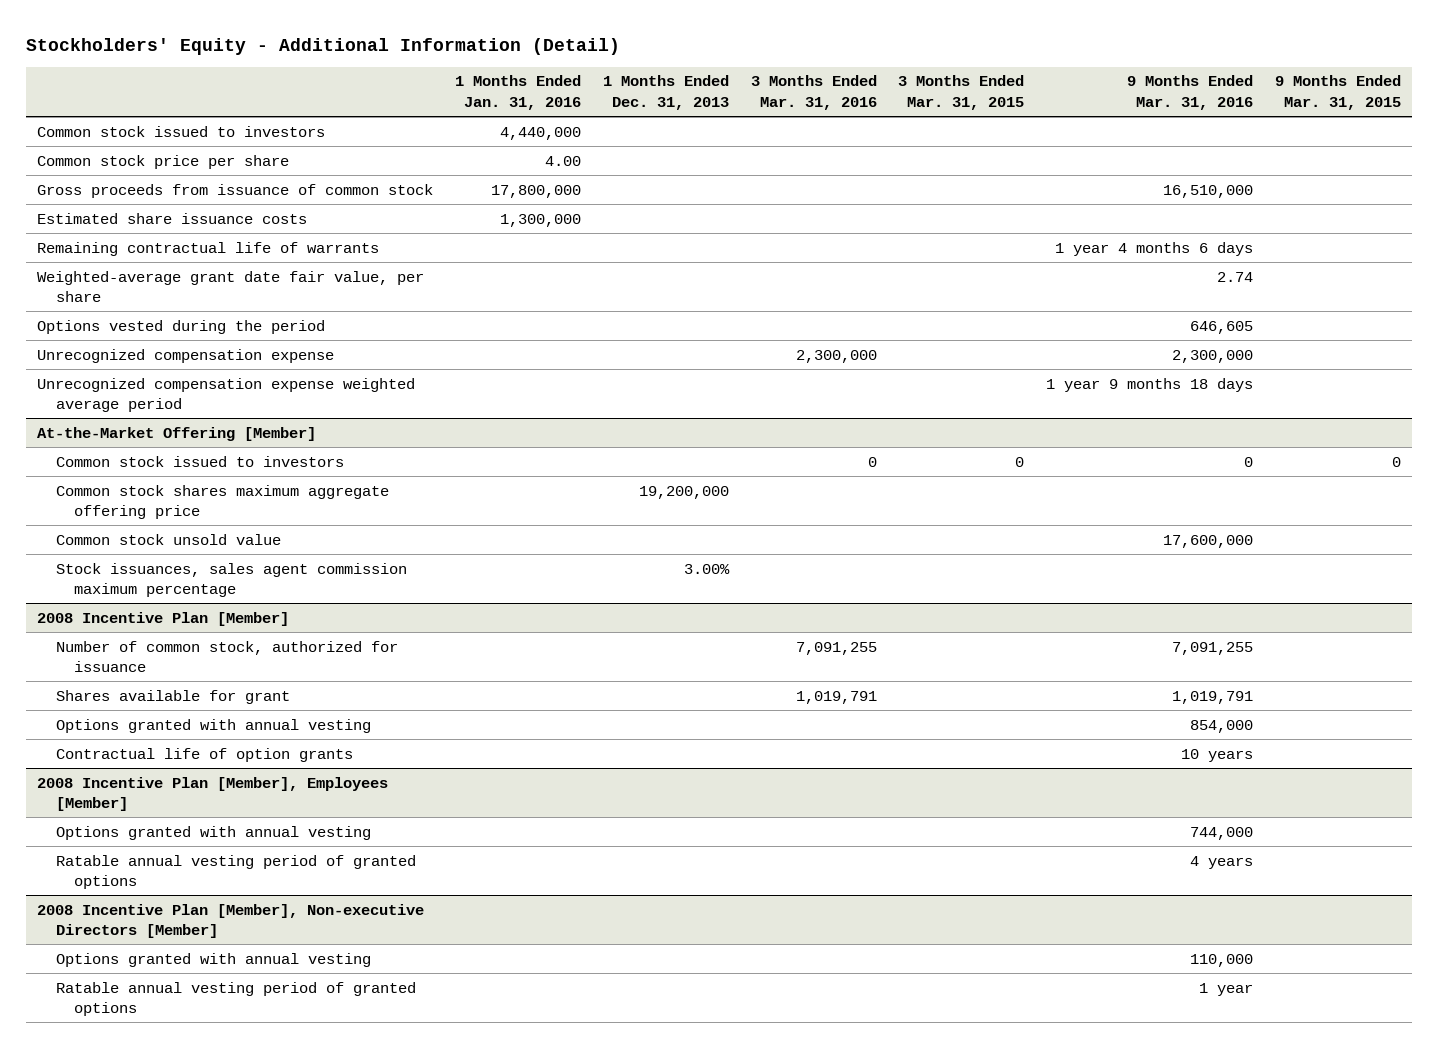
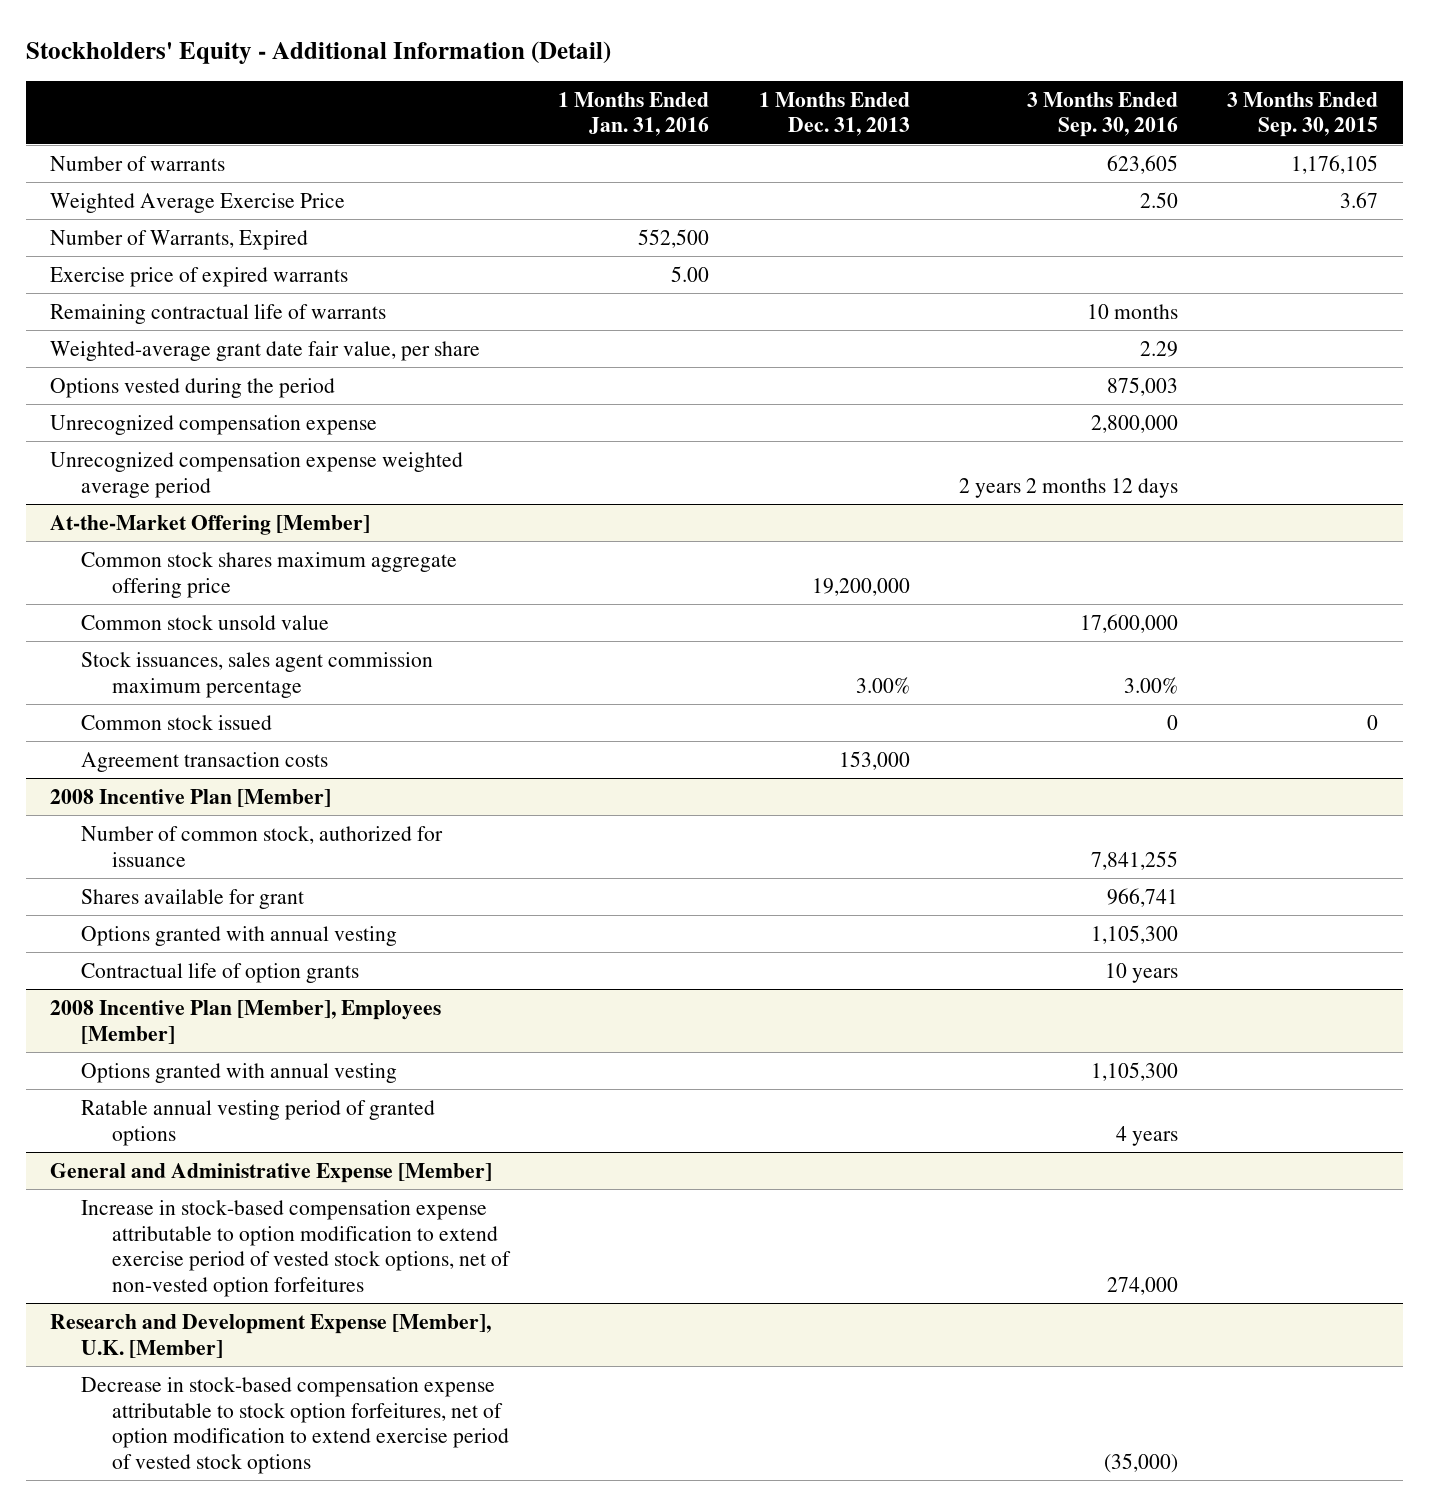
- | 1 Months Ended Jan. 31, 2016 | 1 Months Ended Dec. 31, 2013 | 3 Months Ended Mar. 31, 2016 | 3 Months Ended Mar. 31, 2015 | 9 Months Ended Mar. 31, 2016 | 9 Months Ended Mar. 31, 2015
+ | 1 Months Ended Jan. 31, 2016 | 1 Months Ended Dec. 31, 2013 | 3 Months Ended Sep. 30, 2016 | 3 Months Ended Sep. 30, 2015
- Common stock issued to investors | 4,440,000 | | | | |
- Common stock price per share | 4.00 | | | | |
- Gross proceeds from issuance of common stock | 17,800,000 | | | | 16,510,000 |
- Estimated share issuance costs | 1,300,000 | | | | |
+ Number of warrants | | | 623,605 | 1,176,105
+ Weighted Average Exercise Price | | | 2.50 | 3.67
+ Number of Warrants, Expired | 552,500 | | |
+ Exercise price of expired warrants | 5.00 | | |
@ At-the-Market Offering [Member]
- Common stock issued to investors | | | 0 | 0 | 0 | 0
+ Common stock issued | | | 0 | 0
+ Agreement transaction costs | | 153,000 | |
- 2008 Incentive Plan [Member], Non-executive Directors [Member]
- Options granted with annual vesting | | | | | 110,000 |
- Ratable annual vesting period of granted options | | | | | 1 year |
+ General and Administrative Expense [Member]
+ Increase in stock-based compensation expense attributable to option modification to extend exercise period of vested stock options, net of non-vested option forfeitures | | | 274,000 |
+ Research and Development Expense [Member], U.K. [Member]
+ Decrease in stock-based compensation expense attributable to stock option forfeitures, net of option modification to extend exercise period of vested stock options | | | (35,000) |

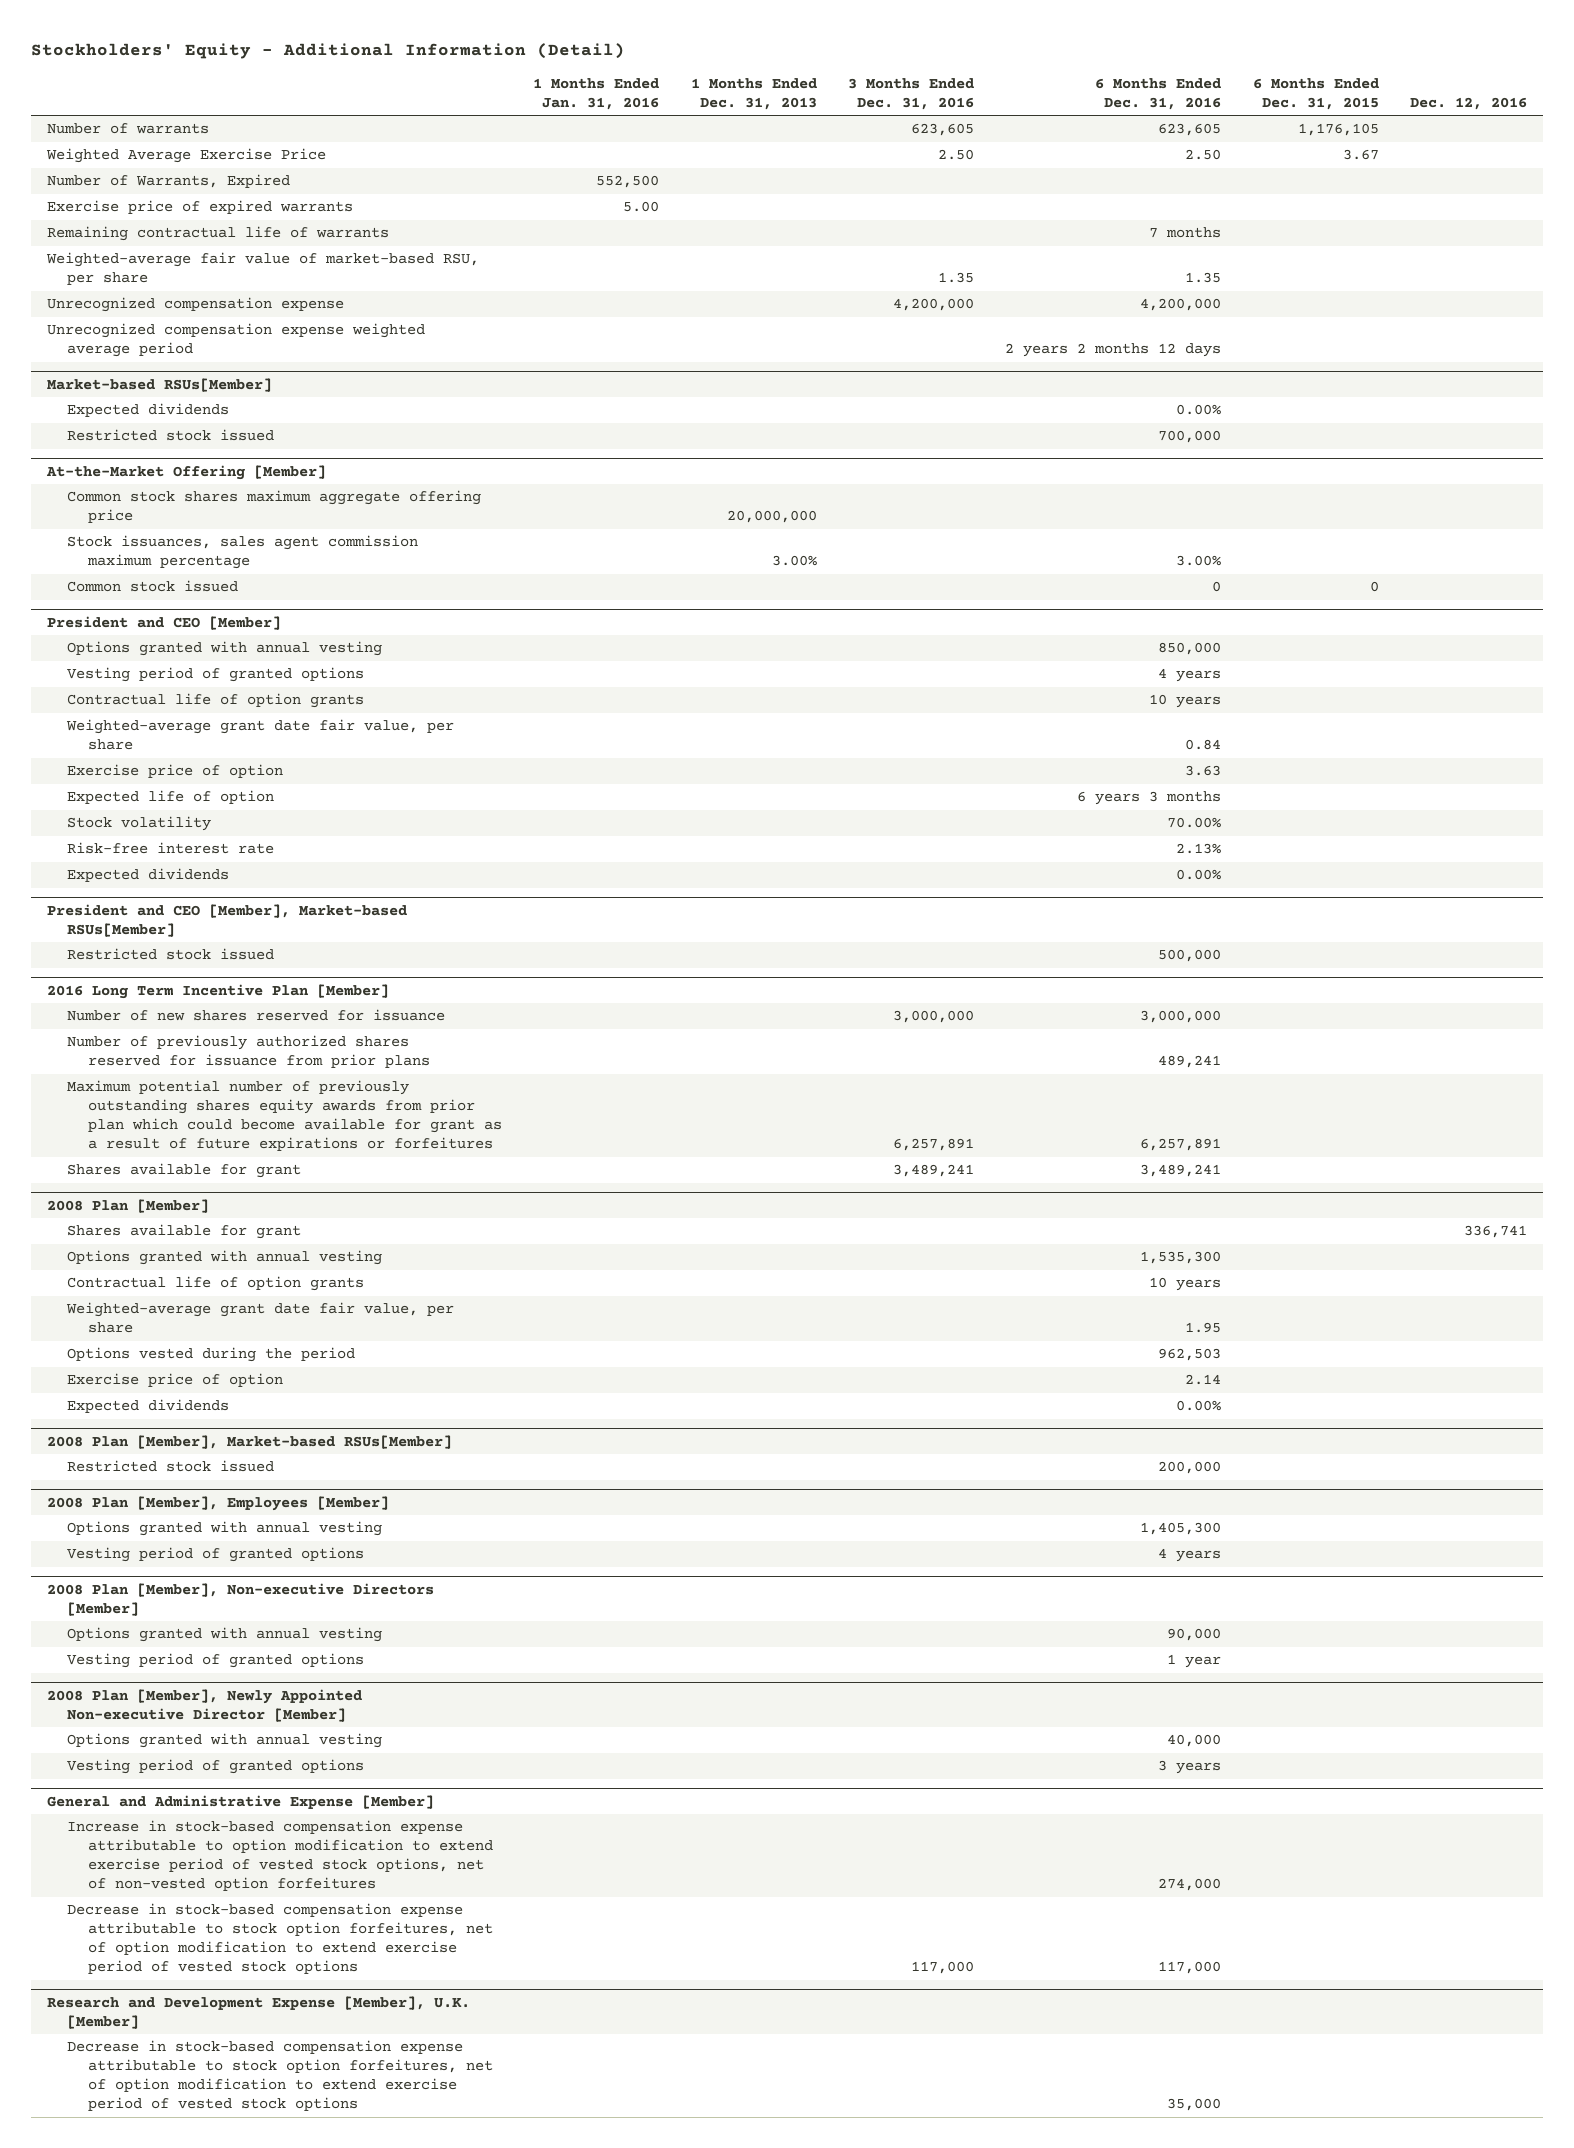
- | 1 Months Ended Jan. 31, 2016 | 1 Months Ended Dec. 31, 2013 | 3 Months Ended Sep. 30, 2016 | 3 Months Ended Sep. 30, 2015
+ | 1 Months Ended Jan. 31, 2016 | 1 Months Ended Dec. 31, 2013 | 3 Months Ended Dec. 31, 2016 | 6 Months Ended Dec. 31, 2016 | 6 Months Ended Dec. 31, 2015 | Dec. 12, 2016
- Weighted-average grant date fair value, per share | | | 2.29 |
- Options vested during the period | | | 875,003 |
+ Weighted-average fair value of market-based RSU, per share | | | 1.35 | 1.35 | |
+ Market-based RSUs[Member]
+ Expected dividends | | | | 0.00% | |
+ Restricted stock issued | | | | 700,000 | |
@ At-the-Market Offering [Member]
- Common stock shares maximum aggregate offering price | | 19,200,000 | |
- Common stock unsold value | | | 17,600,000 |
+ Common stock shares maximum aggregate offering price | | 20,000,000 | | | |
- Agreement transaction costs | | 153,000 | |
- 2008 Incentive Plan [Member]
- Number of common stock, authorized for issuance | | | 7,841,255 |
+ President and CEO [Member]
+ Options granted with annual vesting | | | | 850,000 | |
+ Vesting period of granted options | | | | 4 years | |
+ Contractual life of option grants | | | | 10 years | |
+ Weighted-average grant date fair value, per share | | | | 0.84 | |
+ Exercise price of option | | | | 3.63 | |
+ Expected life of option | | | | 6 years 3 months | |
+ Stock volatility | | | | 70.00% | |
+ Risk-free interest rate | | | | 2.13% | |
+ Expected dividends | | | | 0.00% | |
+ President and CEO [Member], Market-based RSUs[Member]
+ Restricted stock issued | | | | 500,000 | |
+ 2016 Long Term Incentive Plan [Member]
+ Number of new shares reserved for issuance | | | 3,000,000 | 3,000,000 | |
+ Number of previously authorized shares reserved for issuance from prior plans | | | | 489,241 | |
+ Maximum potential number of previously outstanding shares equity awards from prior plan which could become available for grant as a result of future expirations or forfeitures | | | 6,257,891 | 6,257,891 | |
+ Shares available for grant | | | 3,489,241 | 3,489,241 | |
+ 2008 Plan [Member]
- 2008 Incentive Plan [Member], Employees [Member]
+ Weighted-average grant date fair value, per share | | | | 1.95 | |
+ Options vested during the period | | | | 962,503 | |
+ Exercise price of option | | | | 2.14 | |
+ Expected dividends | | | | 0.00% | |
+ 2008 Plan [Member], Market-based RSUs[Member]
+ Restricted stock issued | | | | 200,000 | |
+ 2008 Plan [Member], Employees [Member]
- Ratable annual vesting period of granted options | | | 4 years |
+ Vesting period of granted options | | | | 4 years | |
+ 2008 Plan [Member], Non-executive Directors [Member]
+ Options granted with annual vesting | | | | 90,000 | |
+ Vesting period of granted options | | | | 1 year | |
+ 2008 Plan [Member], Newly Appointed Non-executive Director [Member]
+ Options granted with annual vesting | | | | 40,000 | |
+ Vesting period of granted options | | | | 3 years | |
@ General and Administrative Expense [Member]
+ Decrease in stock-based compensation expense attributable to stock option forfeitures, net of option modification to extend exercise period of vested stock options | | | 117,000 | 117,000 | |

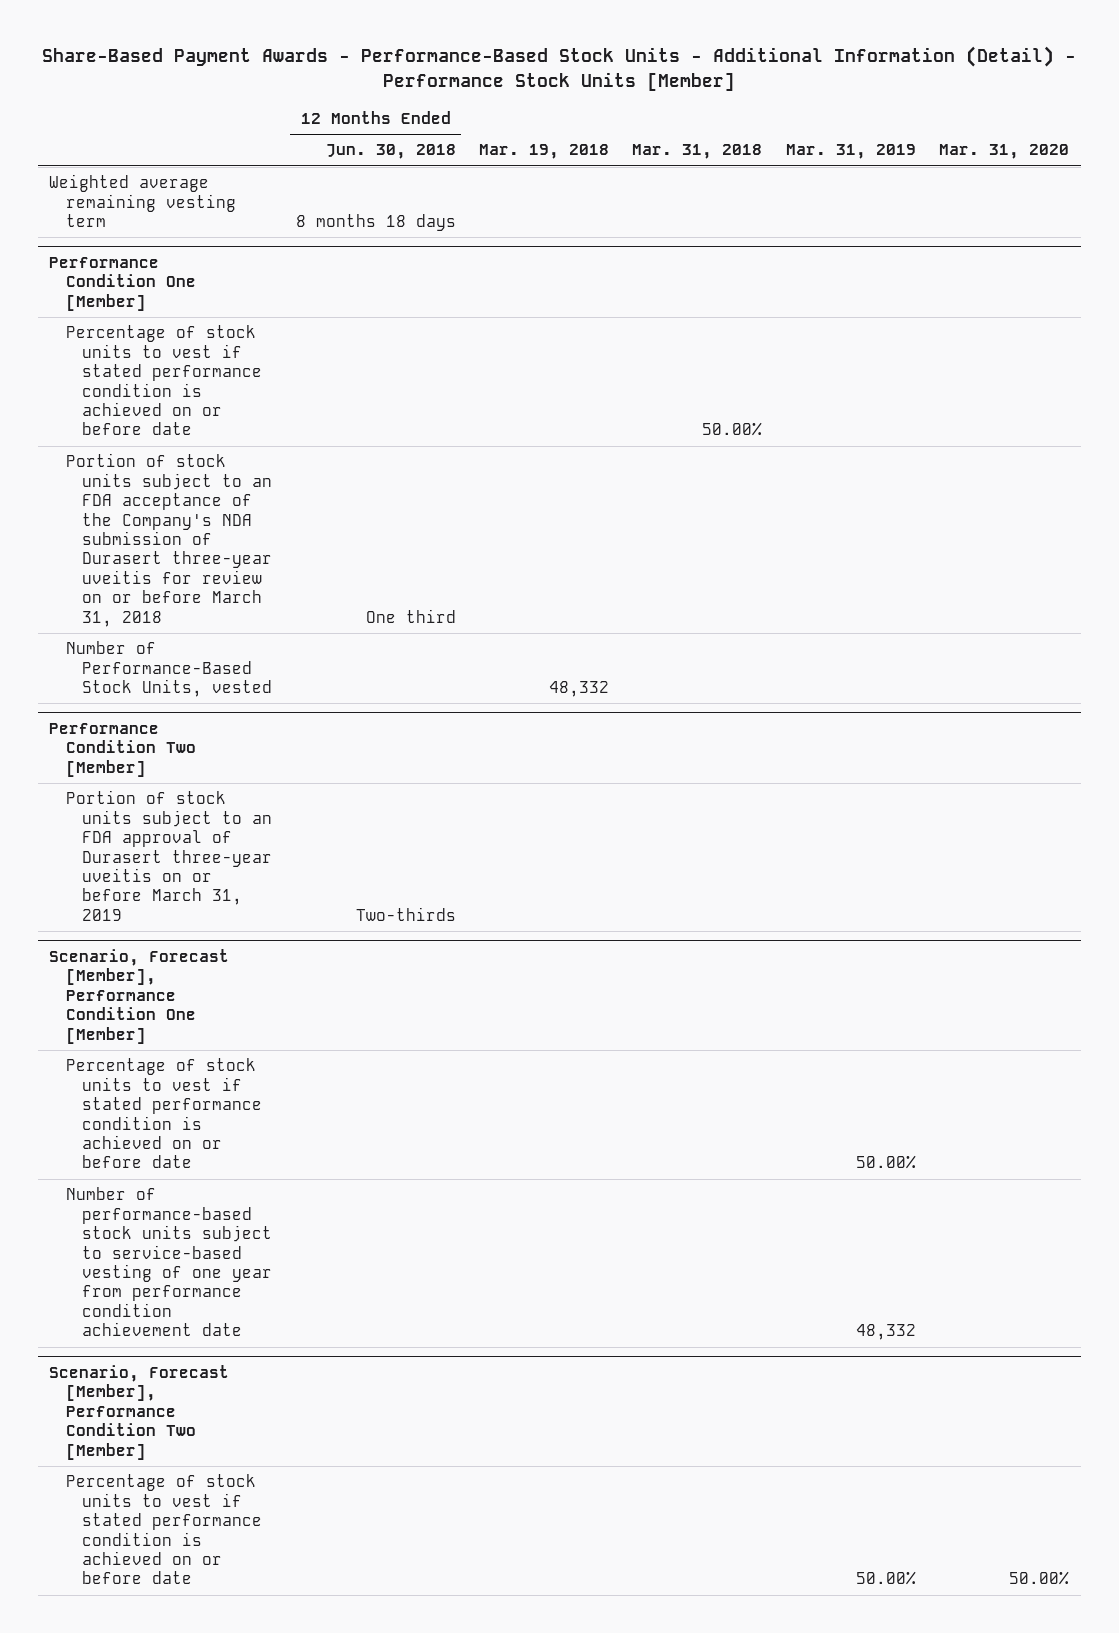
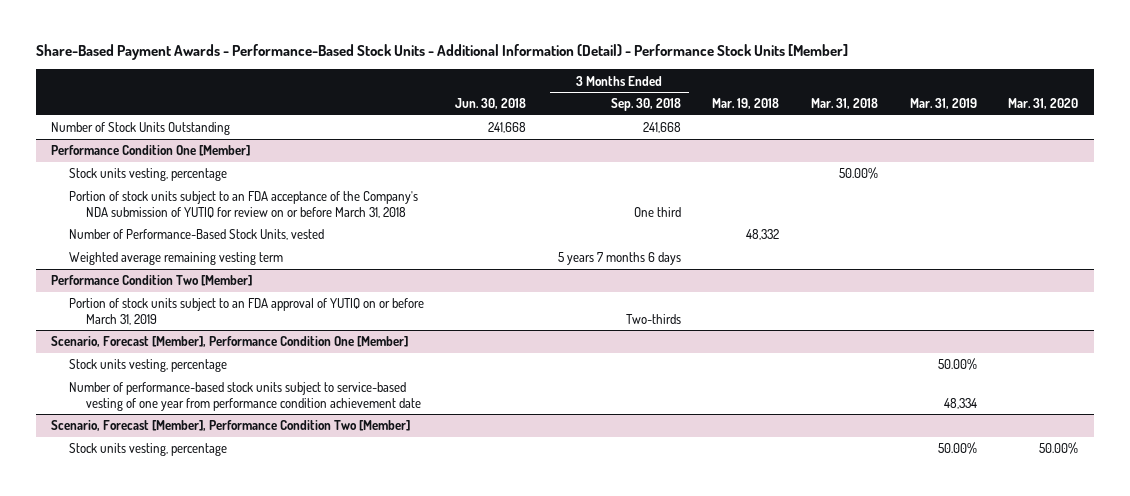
- | 12 Months Ended Jun. 30, 2018 | Mar. 19, 2018 | Mar. 31, 2018 | Mar. 31, 2019 | Mar. 31, 2020
+ | Jun. 30, 2018 | 3 Months Ended Sep. 30, 2018 | Mar. 19, 2018 | Mar. 31, 2018 | Mar. 31, 2019 | Mar. 31, 2020
- Weighted average remaining vesting term | 8 months 18 days | | | |
+ Number of Stock Units Outstanding | 241,668 | 241,668 | | | |
@ Performance Condition One [Member]
- Percentage of stock units to vest if stated performance condition is achieved on or before date | | | 50.00% | |
- Portion of stock units subject to an FDA acceptance of the Company's NDA submission of Durasert three-year uveitis for review on or before March 31, 2018 | One third | | | |
+ Stock units vesting, percentage | | | | 50.00% | |
+ Portion of stock units subject to an FDA acceptance of the Company's NDA submission of YUTIQ for review on or before March 31, 2018 | | One third | | | |
+ Weighted average remaining vesting term | | 5 years 7 months 6 days | | | |
@ Performance Condition Two [Member]
- Portion of stock units subject to an FDA approval of Durasert three-year uveitis on or before March 31, 2019 | Two-thirds | | | |
+ Portion of stock units subject to an FDA approval of YUTIQ on or before March 31, 2019 | | Two-thirds | | | |
@ Scenario, Forecast [Member], Performance Condition One [Member]
- Percentage of stock units to vest if stated performance condition is achieved on or before date | | | | 50.00% |
- Number of performance-based stock units subject to service-based vesting of one year from performance condition achievement date | | | | 48,332 |
+ Stock units vesting, percentage | | | | | 50.00% |
+ Number of performance-based stock units subject to service-based vesting of one year from performance condition achievement date | | | | | 48,334 |
@ Scenario, Forecast [Member], Performance Condition Two [Member]
- Percentage of stock units to vest if stated performance condition is achieved on or before date | | | | 50.00% | 50.00%
+ Stock units vesting, percentage | | | | | 50.00% | 50.00%

